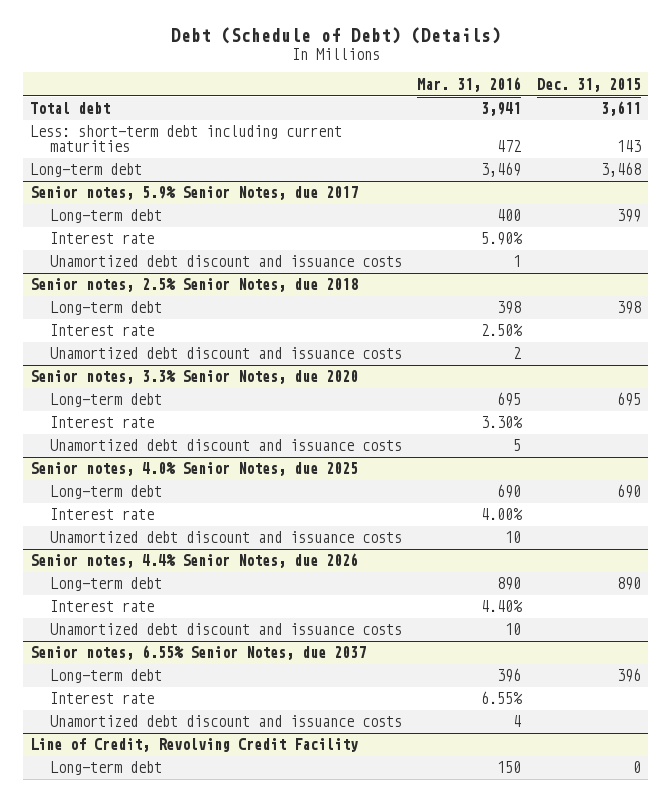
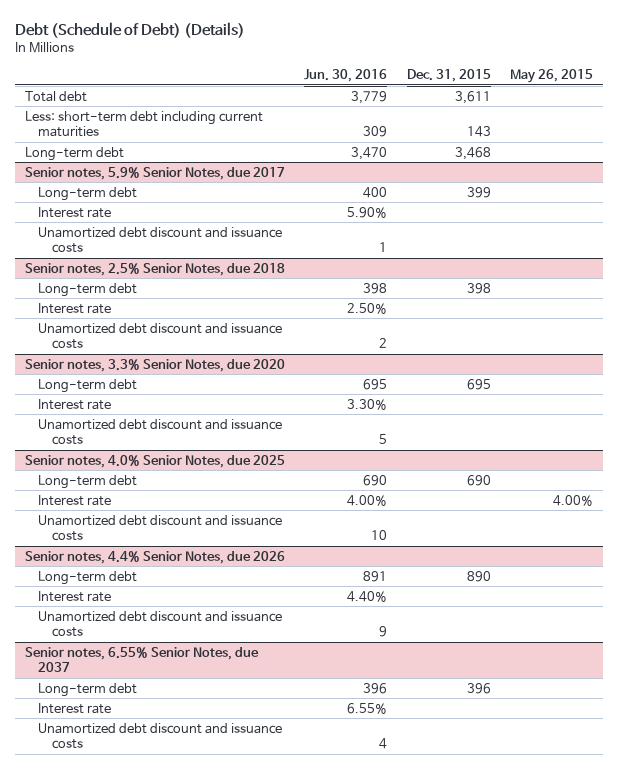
- | Mar. 31, 2016 | Dec. 31, 2015
+ | Jun. 30, 2016 | Dec. 31, 2015 | May 26, 2015
- Line of Credit, Revolving Credit Facility
- Long-term debt | 150 | 0

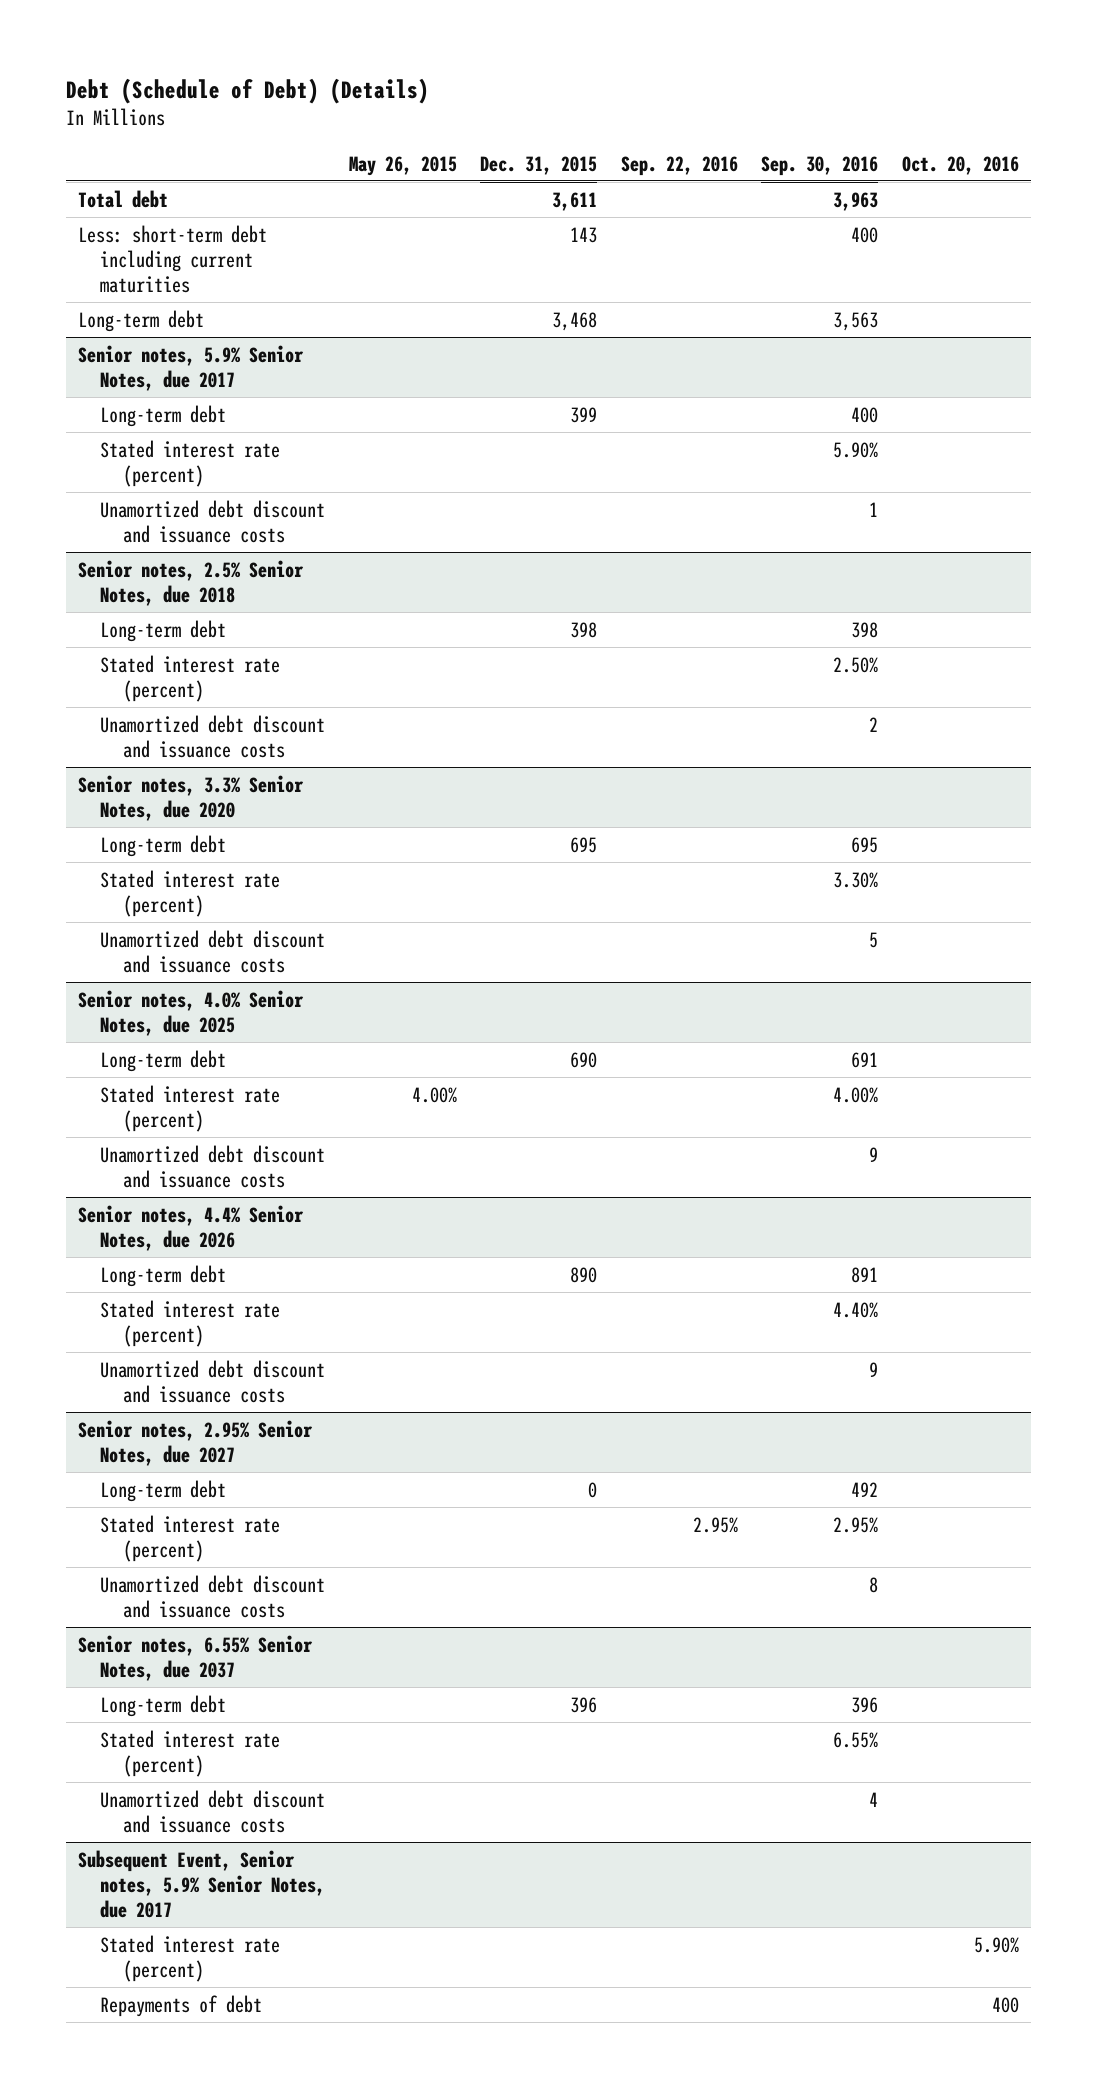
- | Jun. 30, 2016 | Dec. 31, 2015 | May 26, 2015
+ | May 26, 2015 | Dec. 31, 2015 | Sep. 22, 2016 | Sep. 30, 2016 | Oct. 20, 2016
@ Senior notes, 5.9% Senior Notes, due 2017
- Interest rate | 5.90% | |
+ Stated interest rate (percent) | | | | 5.90% |
@ Senior notes, 2.5% Senior Notes, due 2018
- Interest rate | 2.50% | |
+ Stated interest rate (percent) | | | | 2.50% |
@ Senior notes, 3.3% Senior Notes, due 2020
- Interest rate | 3.30% | |
+ Stated interest rate (percent) | | | | 3.30% |
@ Senior notes, 4.0% Senior Notes, due 2025
- Interest rate | 4.00% | | 4.00%
+ Stated interest rate (percent) | 4.00% | | | 4.00% |
@ Senior notes, 4.4% Senior Notes, due 2026
- Interest rate | 4.40% | |
+ Stated interest rate (percent) | | | | 4.40% |
+ Senior notes, 2.95% Senior Notes, due 2027
+ Long-term debt | | 0 | | 492 |
+ Stated interest rate (percent) | | | 2.95% | 2.95% |
+ Unamortized debt discount and issuance costs | | | | 8 |
@ Senior notes, 6.55% Senior Notes, due 2037
- Interest rate | 6.55% | |
+ Stated interest rate (percent) | | | | 6.55% |
+ Subsequent Event, Senior notes, 5.9% Senior Notes, due 2017
+ Stated interest rate (percent) | | | | | 5.90%
+ Repayments of debt | | | | | 400

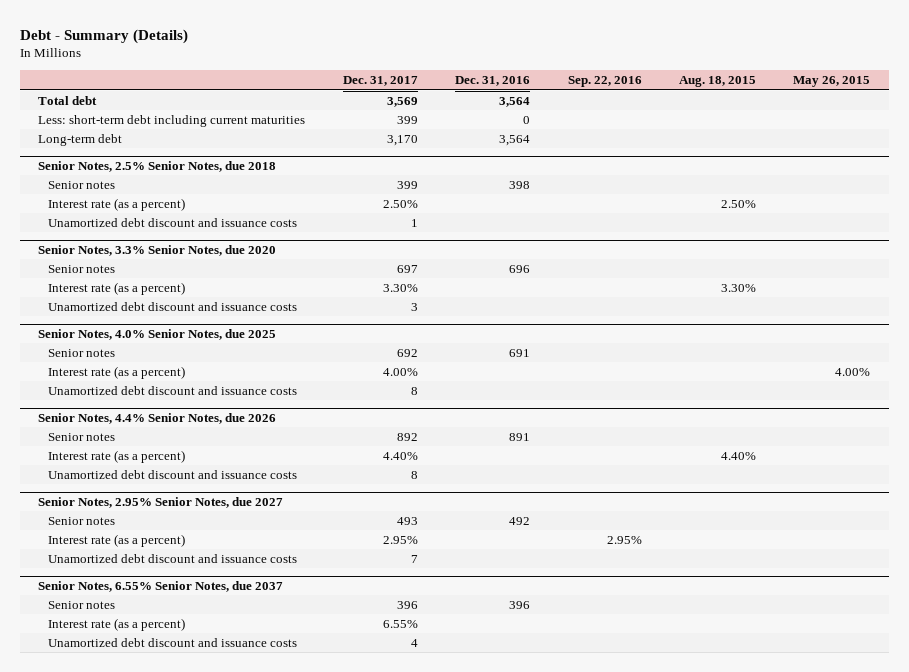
- Debt (Schedule of Debt) (Details)
+ Debt - Summary (Details)
- | May 26, 2015 | Dec. 31, 2015 | Sep. 22, 2016 | Sep. 30, 2016 | Oct. 20, 2016
+ | Dec. 31, 2017 | Dec. 31, 2016 | Sep. 22, 2016 | Aug. 18, 2015 | May 26, 2015
- Senior notes, 5.9% Senior Notes, due 2017
- Long-term debt | | 399 | | 400 |
- Stated interest rate (percent) | | | | 5.90% |
- Unamortized debt discount and issuance costs | | | | 1 |
- Senior notes, 2.5% Senior Notes, due 2018
- Long-term debt | | 398 | | 398 |
- Stated interest rate (percent) | | | | 2.50% |
+ Senior Notes, 2.5% Senior Notes, due 2018
+ Senior notes | 399 | 398 | | |
+ Interest rate (as a percent) | 2.50% | | | 2.50% |
- Senior notes, 3.3% Senior Notes, due 2020
- Long-term debt | | 695 | | 695 |
- Stated interest rate (percent) | | | | 3.30% |
+ Senior Notes, 3.3% Senior Notes, due 2020
+ Senior notes | 697 | 696 | | |
+ Interest rate (as a percent) | 3.30% | | | 3.30% |
- Senior notes, 4.0% Senior Notes, due 2025
- Long-term debt | | 690 | | 691 |
- Stated interest rate (percent) | 4.00% | | | 4.00% |
+ Senior Notes, 4.0% Senior Notes, due 2025
+ Senior notes | 692 | 691 | | |
+ Interest rate (as a percent) | 4.00% | | | | 4.00%
- Senior notes, 4.4% Senior Notes, due 2026
- Long-term debt | | 890 | | 891 |
- Stated interest rate (percent) | | | | 4.40% |
+ Senior Notes, 4.4% Senior Notes, due 2026
+ Senior notes | 892 | 891 | | |
+ Interest rate (as a percent) | 4.40% | | | 4.40% |
- Senior notes, 2.95% Senior Notes, due 2027
- Long-term debt | | 0 | | 492 |
- Stated interest rate (percent) | | | 2.95% | 2.95% |
+ Senior Notes, 2.95% Senior Notes, due 2027
+ Senior notes | 493 | 492 | | |
+ Interest rate (as a percent) | 2.95% | | 2.95% | |
- Senior notes, 6.55% Senior Notes, due 2037
- Long-term debt | | 396 | | 396 |
- Stated interest rate (percent) | | | | 6.55% |
+ Senior Notes, 6.55% Senior Notes, due 2037
+ Senior notes | 396 | 396 | | |
+ Interest rate (as a percent) | 6.55% | | | |
- Subsequent Event, Senior notes, 5.9% Senior Notes, due 2017
- Stated interest rate (percent) | | | | | 5.90%
- Repayments of debt | | | | | 400

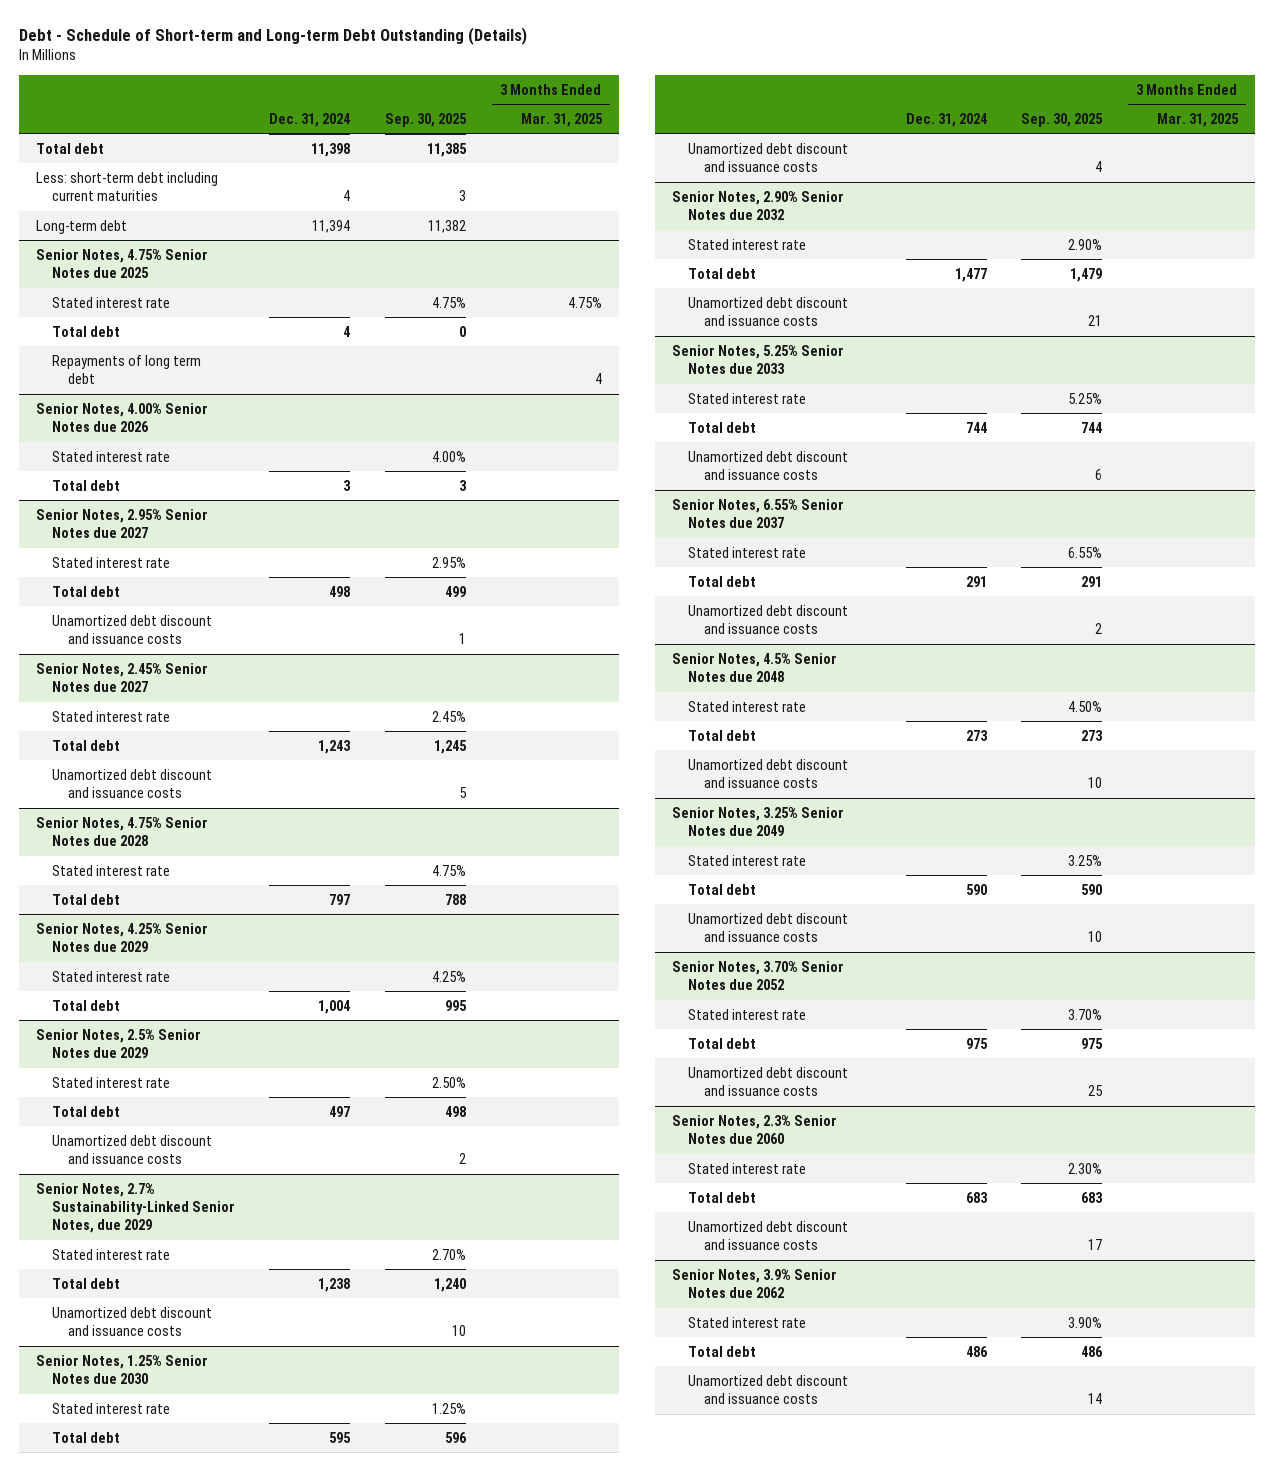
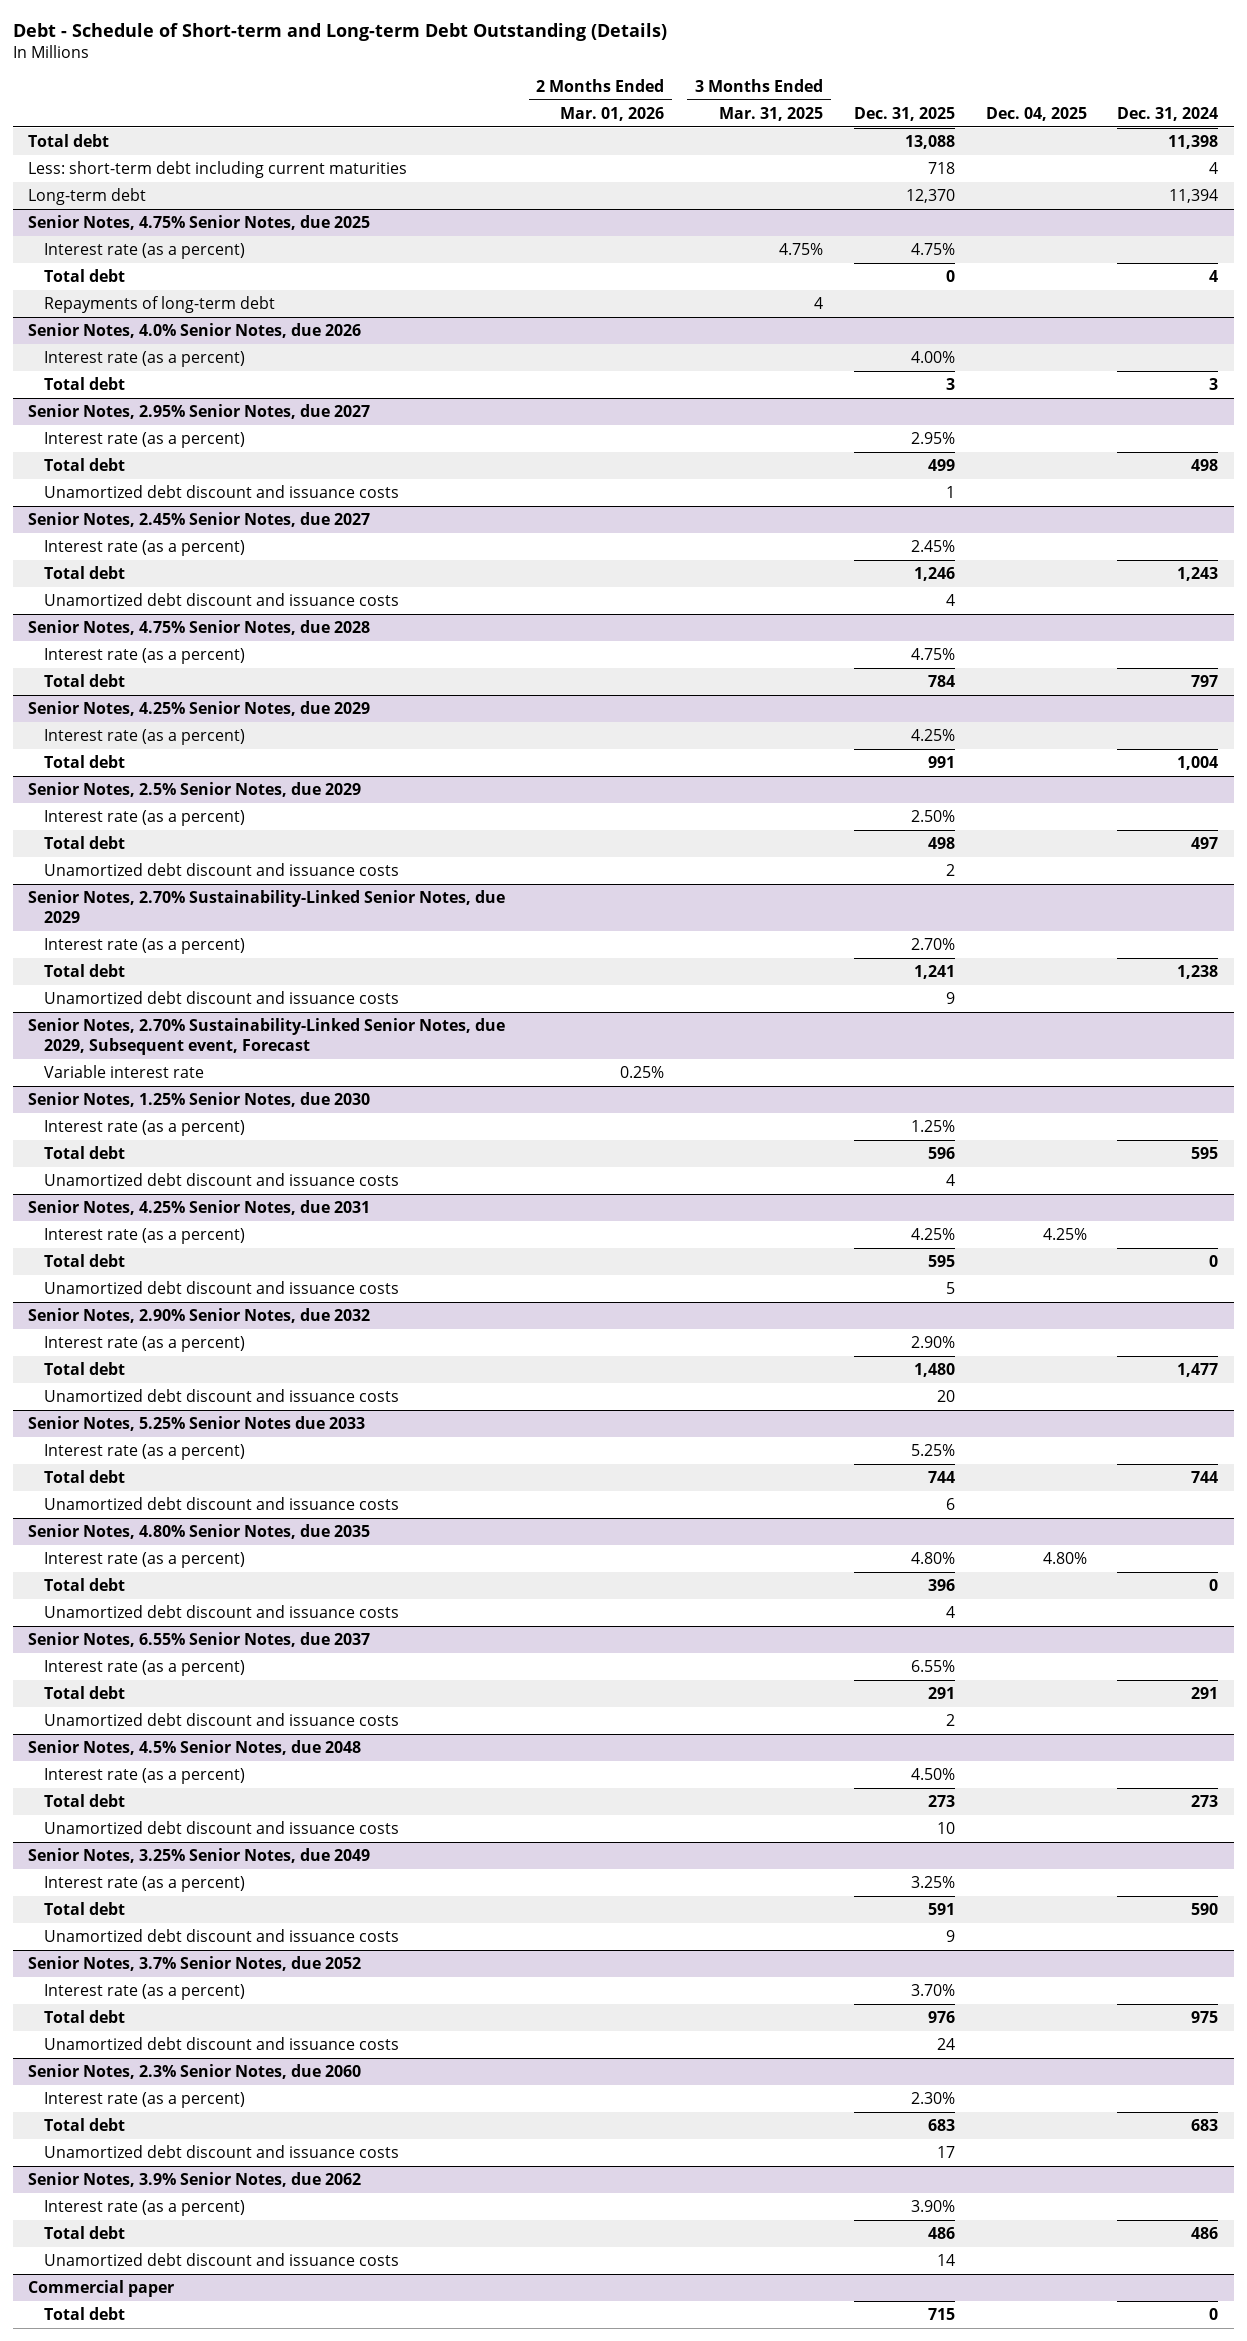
- | Dec. 31, 2024 | Sep. 30, 2025 | 3 Months Ended Mar. 31, 2025
+ | 2 Months Ended Mar. 01, 2026 | 3 Months Ended Mar. 31, 2025 | Dec. 31, 2025 | Dec. 04, 2025 | Dec. 31, 2024
- Senior Notes, 4.75% Senior Notes due 2025
- Stated interest rate | | 4.75% | 4.75%
+ Senior Notes, 4.75% Senior Notes, due 2025
+ Interest rate (as a percent) | | 4.75% | 4.75% | |
- Repayments of long term debt | | | 4
- Senior Notes, 4.00% Senior Notes due 2026
- Stated interest rate | | 4.00% |
+ Repayments of long-term debt | | 4 | | |
+ Senior Notes, 4.0% Senior Notes, due 2026
+ Interest rate (as a percent) | | | 4.00% | |
- Senior Notes, 2.95% Senior Notes due 2027
- Stated interest rate | | 2.95% |
+ Senior Notes, 2.95% Senior Notes, due 2027
+ Interest rate (as a percent) | | | 2.95% | |
- Senior Notes, 2.45% Senior Notes due 2027
- Stated interest rate | | 2.45% |
+ Senior Notes, 2.45% Senior Notes, due 2027
+ Interest rate (as a percent) | | | 2.45% | |
- Senior Notes, 4.75% Senior Notes due 2028
- Stated interest rate | | 4.75% |
+ Senior Notes, 4.75% Senior Notes, due 2028
+ Interest rate (as a percent) | | | 4.75% | |
- Senior Notes, 4.25% Senior Notes due 2029
- Stated interest rate | | 4.25% |
+ Senior Notes, 4.25% Senior Notes, due 2029
+ Interest rate (as a percent) | | | 4.25% | |
- Senior Notes, 2.5% Senior Notes due 2029
- Stated interest rate | | 2.50% |
+ Senior Notes, 2.5% Senior Notes, due 2029
+ Interest rate (as a percent) | | | 2.50% | |
- Senior Notes, 2.7% Sustainability-Linked Senior Notes, due 2029
- Stated interest rate | | 2.70% |
+ Senior Notes, 2.70% Sustainability-Linked Senior Notes, due 2029
+ Interest rate (as a percent) | | | 2.70% | |
- Senior Notes, 1.25% Senior Notes due 2030
- Stated interest rate | | 1.25% |
+ Senior Notes, 2.70% Sustainability-Linked Senior Notes, due 2029, Subsequent event, Forecast
+ Variable interest rate | 0.25% | | | |
+ Senior Notes, 1.25% Senior Notes, due 2030
+ Interest rate (as a percent) | | | 1.25% | |
- Senior Notes, 2.90% Senior Notes due 2032
- Stated interest rate | | 2.90% |
+ Senior Notes, 4.25% Senior Notes, due 2031
+ Interest rate (as a percent) | | | 4.25% | 4.25% |
+ Total debt | | | 595 | | 0
+ Unamortized debt discount and issuance costs | | | 5 | |
+ Senior Notes, 2.90% Senior Notes, due 2032
+ Interest rate (as a percent) | | | 2.90% | |
@ Senior Notes, 5.25% Senior Notes due 2033
- Stated interest rate | | 5.25% |
+ Interest rate (as a percent) | | | 5.25% | |
- Senior Notes, 6.55% Senior Notes due 2037
- Stated interest rate | | 6.55% |
+ Senior Notes, 4.80% Senior Notes, due 2035
+ Interest rate (as a percent) | | | 4.80% | 4.80% |
+ Total debt | | | 396 | | 0
+ Unamortized debt discount and issuance costs | | | 4 | |
+ Senior Notes, 6.55% Senior Notes, due 2037
+ Interest rate (as a percent) | | | 6.55% | |
- Senior Notes, 4.5% Senior Notes due 2048
- Stated interest rate | | 4.50% |
+ Senior Notes, 4.5% Senior Notes, due 2048
+ Interest rate (as a percent) | | | 4.50% | |
- Senior Notes, 3.25% Senior Notes due 2049
- Stated interest rate | | 3.25% |
+ Senior Notes, 3.25% Senior Notes, due 2049
+ Interest rate (as a percent) | | | 3.25% | |
- Senior Notes, 3.70% Senior Notes due 2052
- Stated interest rate | | 3.70% |
+ Senior Notes, 3.7% Senior Notes, due 2052
+ Interest rate (as a percent) | | | 3.70% | |
- Senior Notes, 2.3% Senior Notes due 2060
- Stated interest rate | | 2.30% |
+ Senior Notes, 2.3% Senior Notes, due 2060
+ Interest rate (as a percent) | | | 2.30% | |
- Senior Notes, 3.9% Senior Notes due 2062
- Stated interest rate | | 3.90% |
+ Senior Notes, 3.9% Senior Notes, due 2062
+ Interest rate (as a percent) | | | 3.90% | |
+ Commercial paper
+ Total debt | | | 715 | | 0

